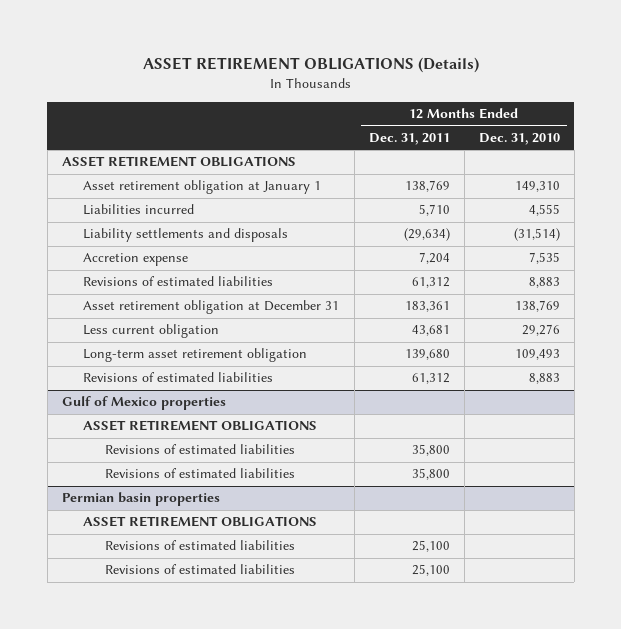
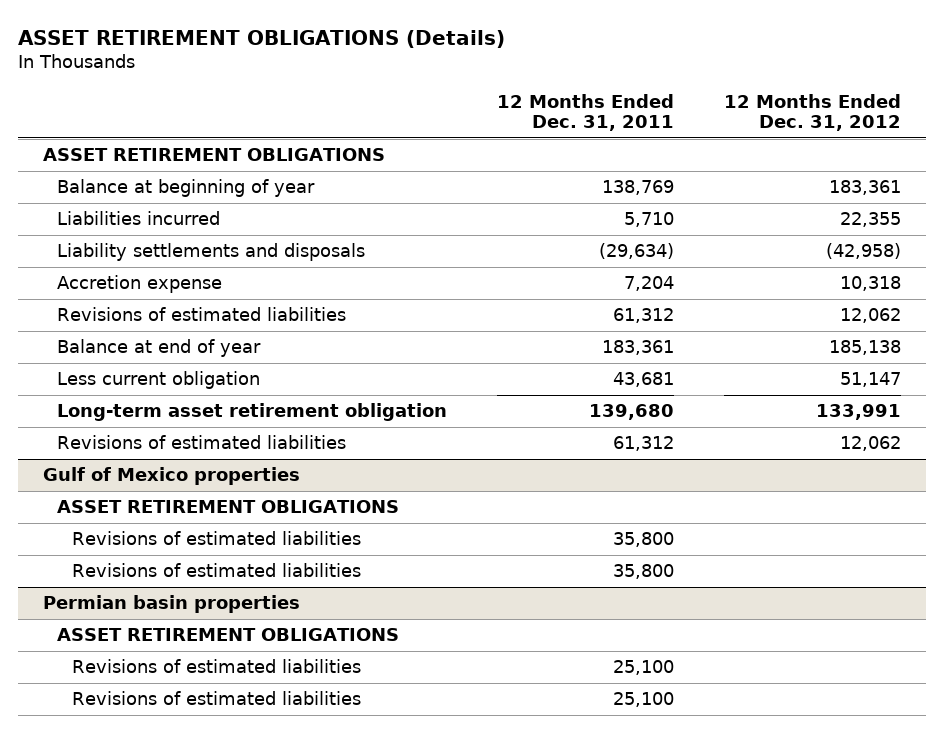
- | 12 Months Ended Dec. 31, 2011 | 12 Months Ended Dec. 31, 2010
+ | 12 Months Ended Dec. 31, 2011 | 12 Months Ended Dec. 31, 2012
- Asset retirement obligation at January 1 | 138,769 | 149,310
+ Balance at beginning of year | 138,769 | 183,361
- Asset retirement obligation at December 31 | 183,361 | 138,769
+ Balance at end of year | 183,361 | 185,138

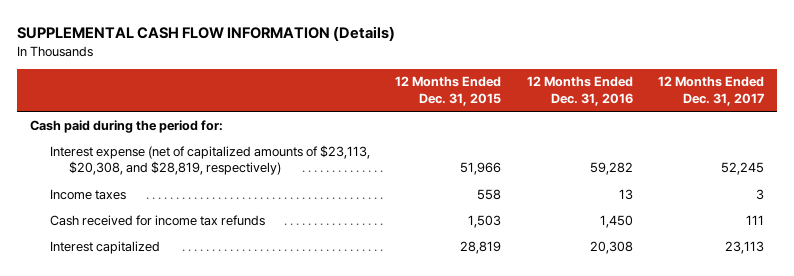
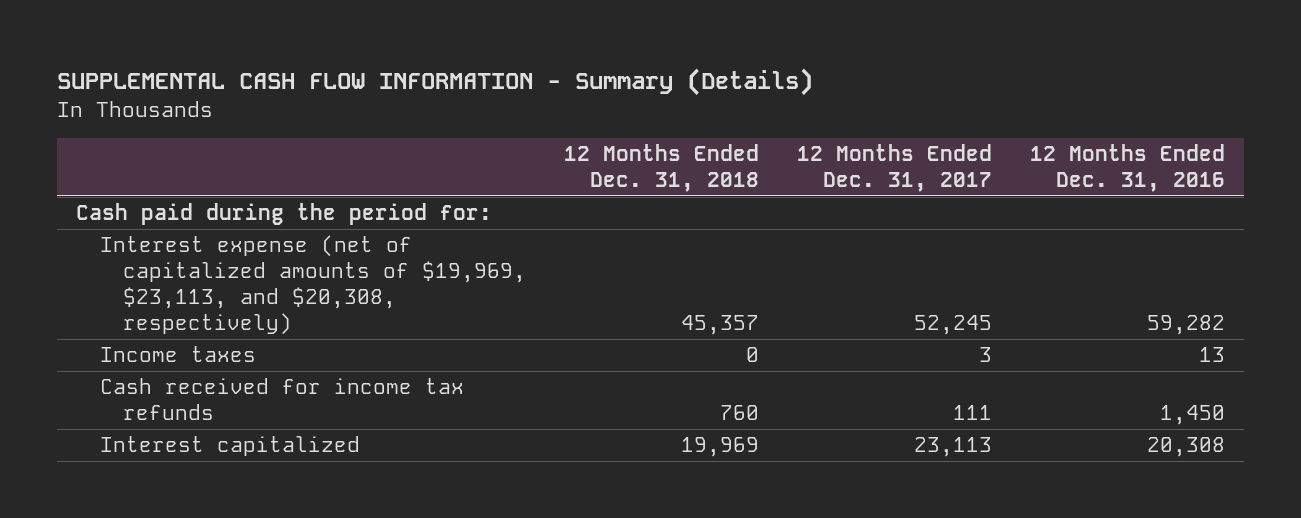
- SUPPLEMENTAL CASH FLOW INFORMATION (Details)
+ SUPPLEMENTAL CASH FLOW INFORMATION - Summary (Details)
- | 12 Months Ended Dec. 31, 2015 | 12 Months Ended Dec. 31, 2016 | 12 Months Ended Dec. 31, 2017
+ | 12 Months Ended Dec. 31, 2018 | 12 Months Ended Dec. 31, 2017 | 12 Months Ended Dec. 31, 2016
- Interest expense (net of capitalized amounts of $23,113, $20,308, and $28,819, respectively) | 51,966 | 59,282 | 52,245
+ Interest expense (net of capitalized amounts of $19,969, $23,113, and $20,308, respectively) | 45,357 | 52,245 | 59,282

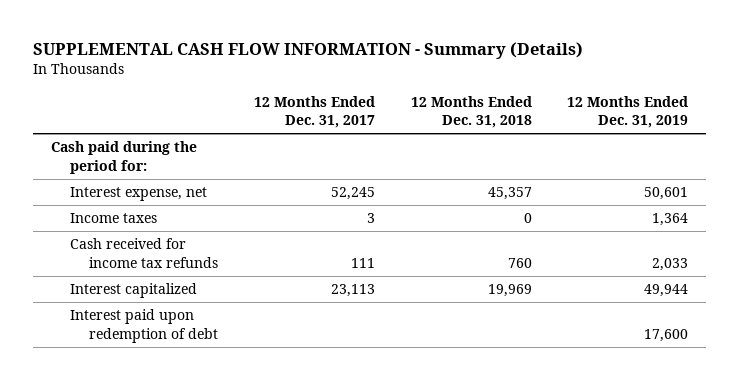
- | 12 Months Ended Dec. 31, 2018 | 12 Months Ended Dec. 31, 2017 | 12 Months Ended Dec. 31, 2016
+ | 12 Months Ended Dec. 31, 2017 | 12 Months Ended Dec. 31, 2018 | 12 Months Ended Dec. 31, 2019
- Interest expense (net of capitalized amounts of $19,969, $23,113, and $20,308, respectively) | 45,357 | 52,245 | 59,282
+ Interest expense, net | 52,245 | 45,357 | 50,601
+ Interest paid upon redemption of debt | | | 17,600

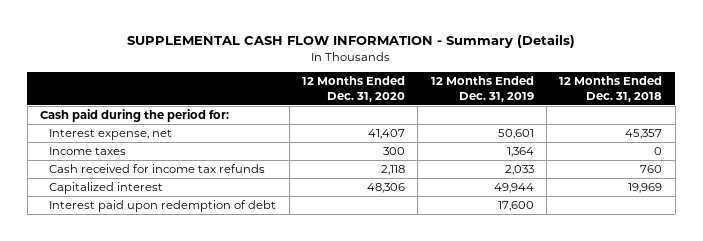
- | 12 Months Ended Dec. 31, 2017 | 12 Months Ended Dec. 31, 2018 | 12 Months Ended Dec. 31, 2019
+ | 12 Months Ended Dec. 31, 2020 | 12 Months Ended Dec. 31, 2019 | 12 Months Ended Dec. 31, 2018
- Interest capitalized | 23,113 | 19,969 | 49,944
+ Capitalized interest | 48,306 | 49,944 | 19,969

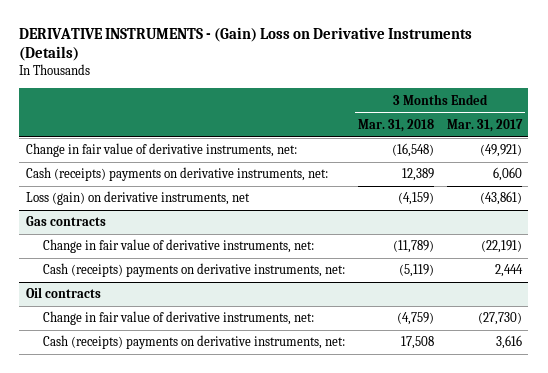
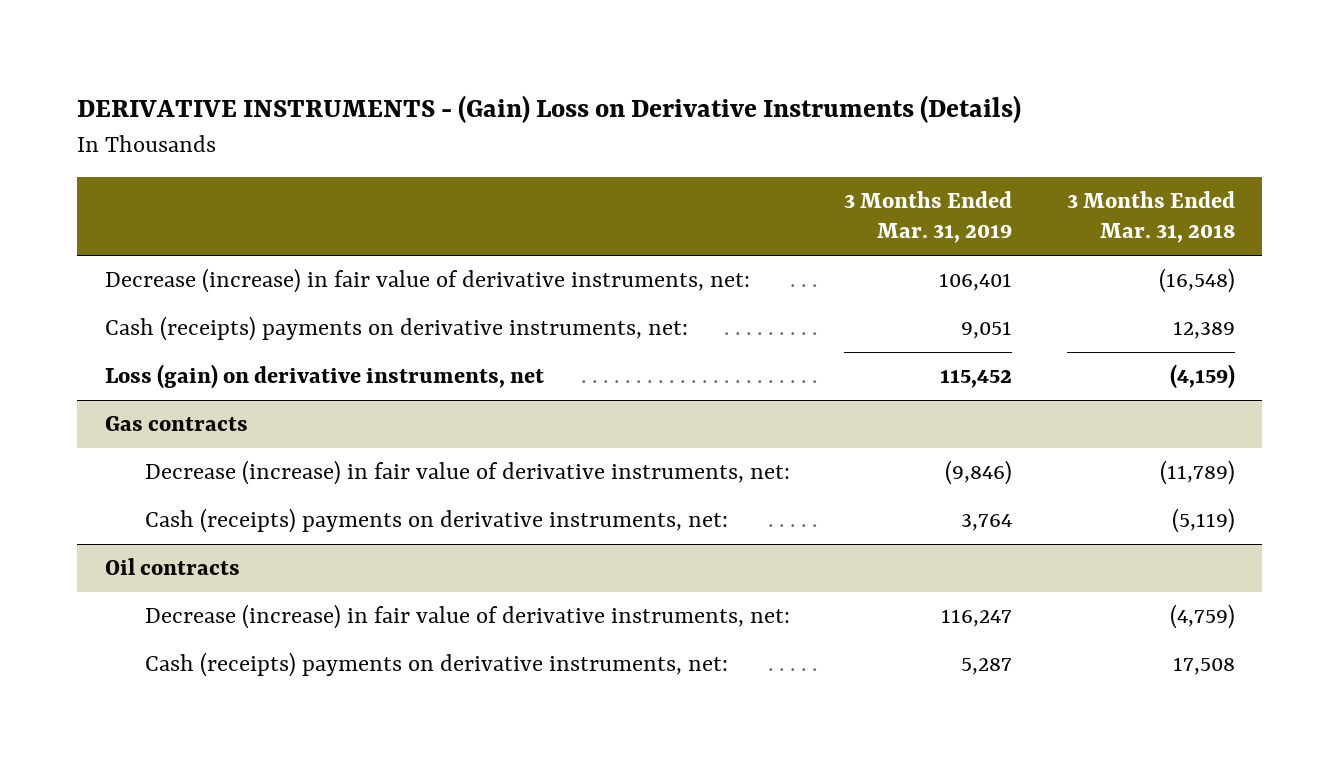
- | 3 Months Ended Mar. 31, 2018 | 3 Months Ended Mar. 31, 2017
+ | 3 Months Ended Mar. 31, 2019 | 3 Months Ended Mar. 31, 2018
- Change in fair value of derivative instruments, net: | (16,548) | (49,921)
+ Decrease (increase) in fair value of derivative instruments, net: | 106,401 | (16,548)
@ Gas contracts
- Change in fair value of derivative instruments, net: | (11,789) | (22,191)
+ Decrease (increase) in fair value of derivative instruments, net: | (9,846) | (11,789)
@ Oil contracts
- Change in fair value of derivative instruments, net: | (4,759) | (27,730)
+ Decrease (increase) in fair value of derivative instruments, net: | 116,247 | (4,759)

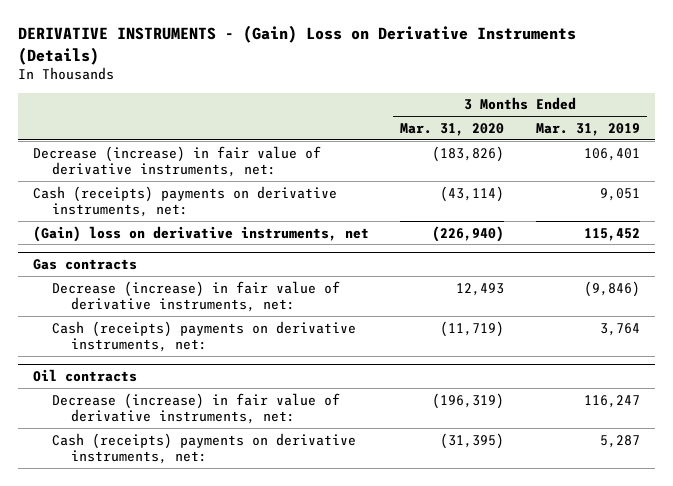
- | 3 Months Ended Mar. 31, 2019 | 3 Months Ended Mar. 31, 2018
+ | 3 Months Ended Mar. 31, 2020 | 3 Months Ended Mar. 31, 2019
- Loss (gain) on derivative instruments, net | 115,452 | (4,159)
+ (Gain) loss on derivative instruments, net | (226,940) | 115,452

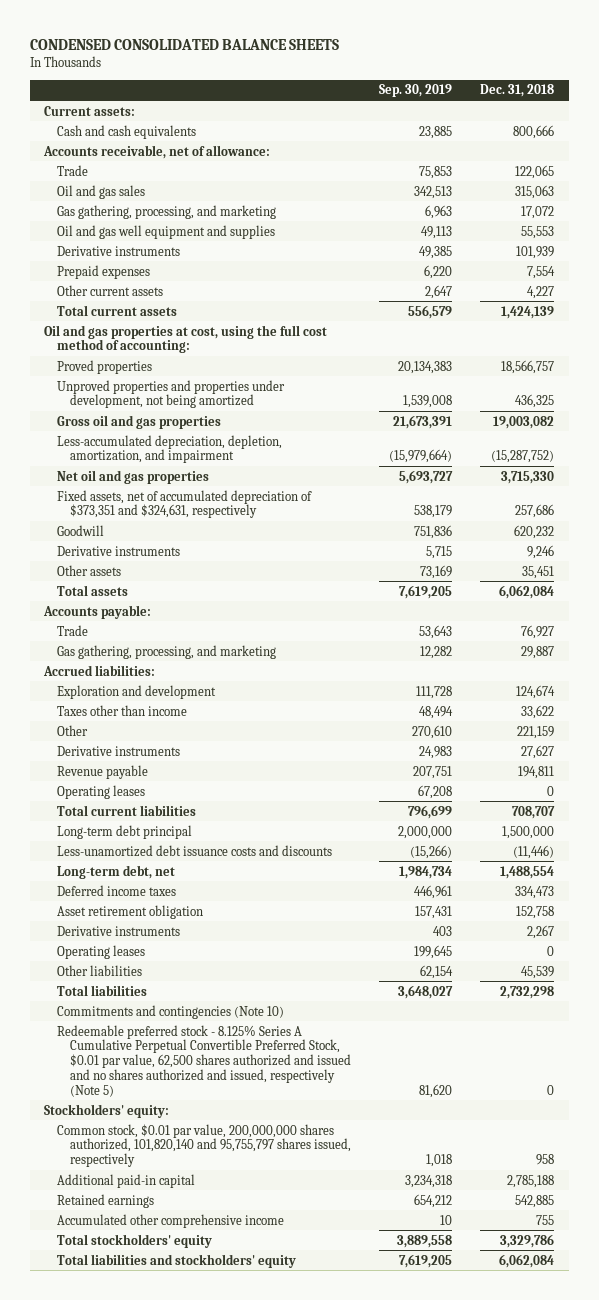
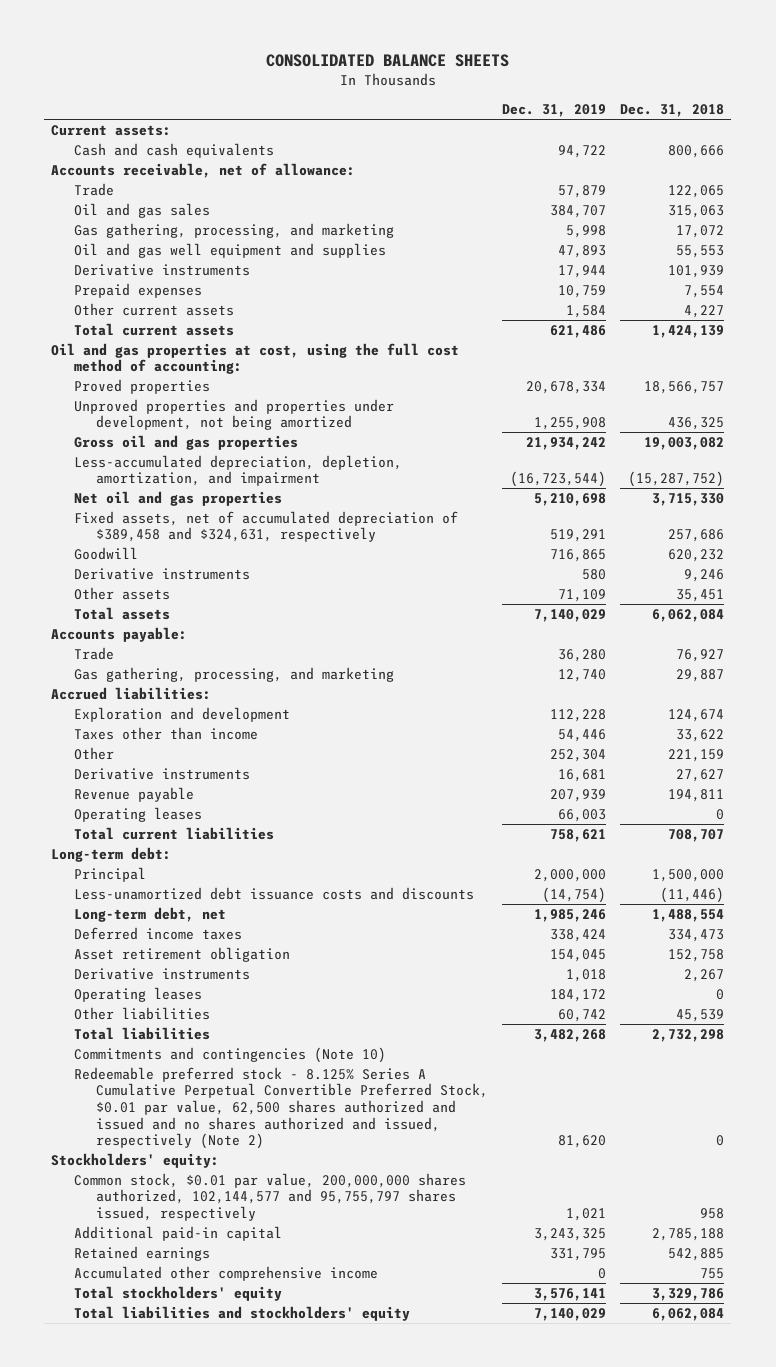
- CONDENSED CONSOLIDATED BALANCE SHEETS
+ CONSOLIDATED BALANCE SHEETS
- | Sep. 30, 2019 | Dec. 31, 2018
+ | Dec. 31, 2019 | Dec. 31, 2018
- Fixed assets, net of accumulated depreciation of $373,351 and $324,631, respectively | 538,179 | 257,686
+ Fixed assets, net of accumulated depreciation of $389,458 and $324,631, respectively | 519,291 | 257,686
- Long-term debt principal | 2,000,000 | 1,500,000
+ Long-term debt:
+ Principal | 2,000,000 | 1,500,000
- Redeemable preferred stock - 8.125% Series A Cumulative Perpetual Convertible Preferred Stock, $0.01 par value, 62,500 shares authorized and issued and no shares authorized and issued, respectively (Note 5) | 81,620 | 0
+ Redeemable preferred stock - 8.125% Series A Cumulative Perpetual Convertible Preferred Stock, $0.01 par value, 62,500 shares authorized and issued and no shares authorized and issued, respectively (Note 2) | 81,620 | 0
- Common stock, $0.01 par value, 200,000,000 shares authorized, 101,820,140 and 95,755,797 shares issued, respectively | 1,018 | 958
+ Common stock, $0.01 par value, 200,000,000 shares authorized, 102,144,577 and 95,755,797 shares issued, respectively | 1,021 | 958

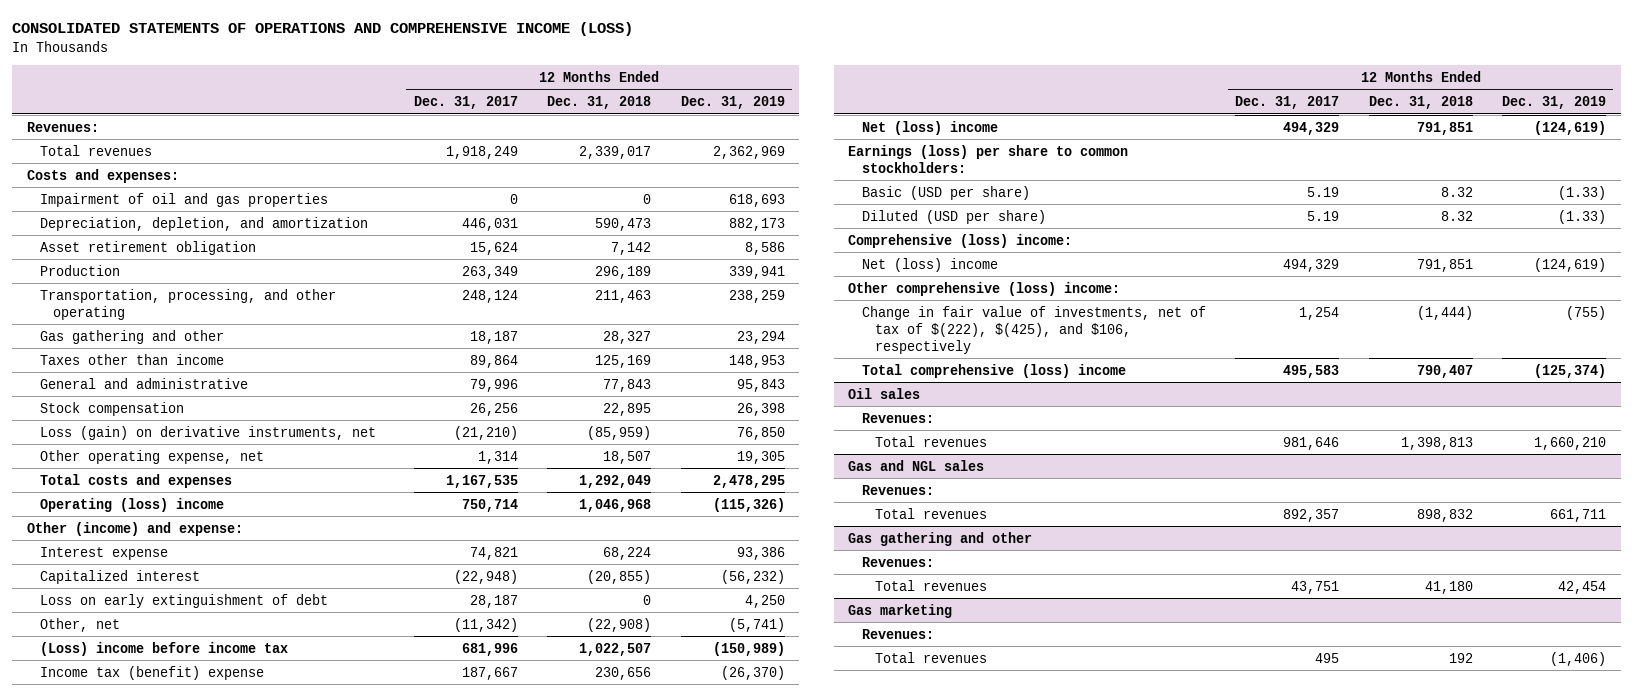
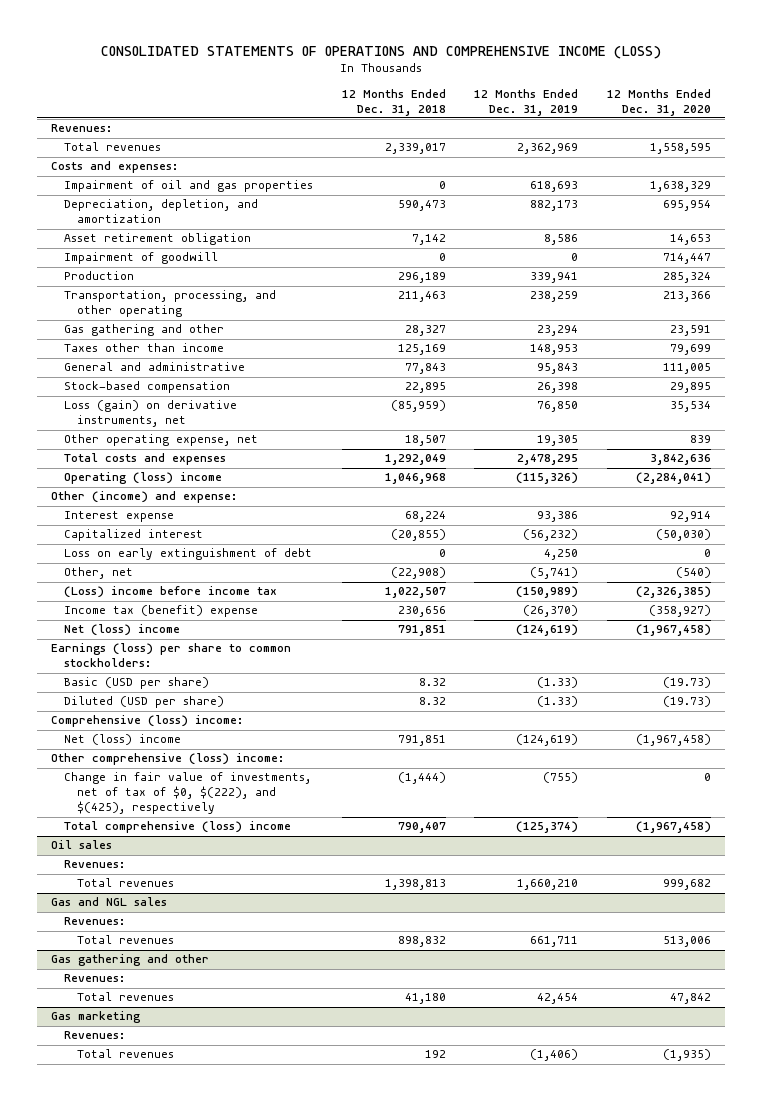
- | 12 Months Ended Dec. 31, 2017 | 12 Months Ended Dec. 31, 2018 | 12 Months Ended Dec. 31, 2019
+ | 12 Months Ended Dec. 31, 2018 | 12 Months Ended Dec. 31, 2019 | 12 Months Ended Dec. 31, 2020
+ Impairment of goodwill | 0 | 0 | 714,447
- Stock compensation | 26,256 | 22,895 | 26,398
+ Stock-based compensation | 22,895 | 26,398 | 29,895
- Change in fair value of investments, net of tax of $(222), $(425), and $106, respectively | 1,254 | (1,444) | (755)
+ Change in fair value of investments, net of tax of $0, $(222), and $(425), respectively | (1,444) | (755) | 0

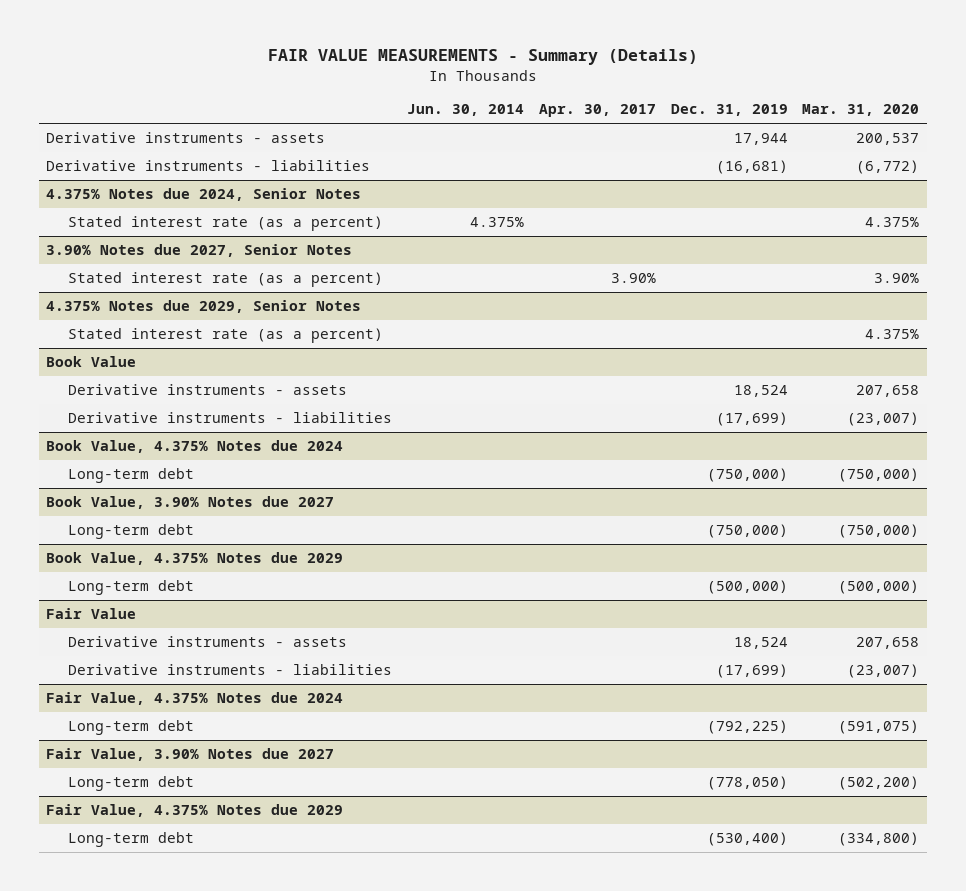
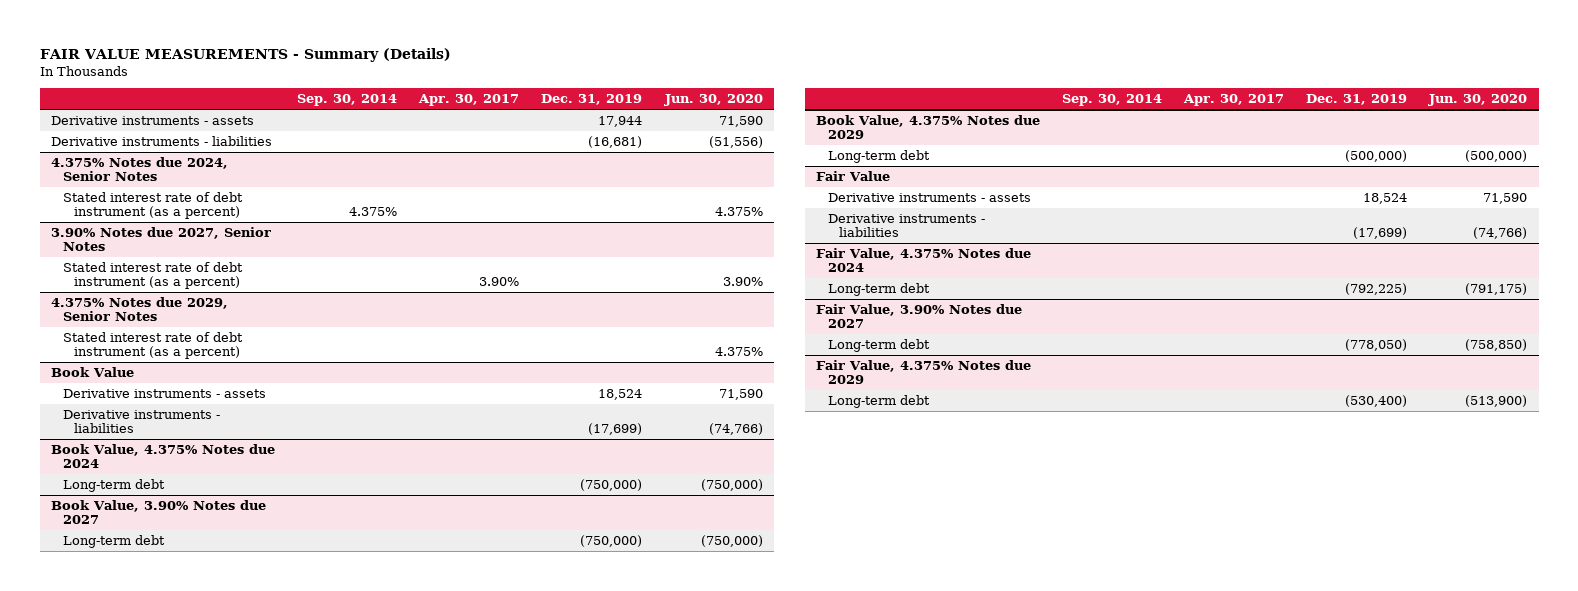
- | Jun. 30, 2014 | Apr. 30, 2017 | Dec. 31, 2019 | Mar. 31, 2020
+ | Sep. 30, 2014 | Apr. 30, 2017 | Dec. 31, 2019 | Jun. 30, 2020
@ 4.375% Notes due 2024, Senior Notes
- Stated interest rate (as a percent) | 4.375% | | | 4.375%
+ Stated interest rate of debt instrument (as a percent) | 4.375% | | | 4.375%
@ 3.90% Notes due 2027, Senior Notes
- Stated interest rate (as a percent) | | 3.90% | | 3.90%
+ Stated interest rate of debt instrument (as a percent) | | 3.90% | | 3.90%
@ 4.375% Notes due 2029, Senior Notes
- Stated interest rate (as a percent) | | | | 4.375%
+ Stated interest rate of debt instrument (as a percent) | | | | 4.375%

